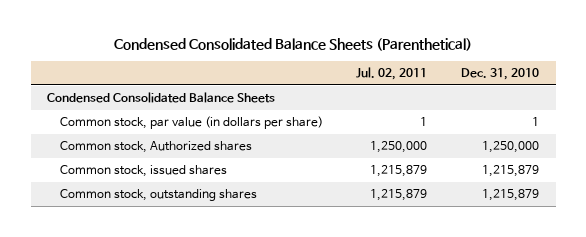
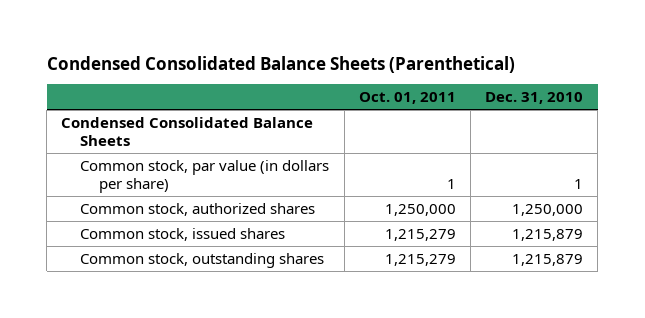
- | Jul. 02, 2011 | Dec. 31, 2010
+ | Oct. 01, 2011 | Dec. 31, 2010
- Common stock, Authorized shares | 1,250,000 | 1,250,000
+ Common stock, authorized shares | 1,250,000 | 1,250,000

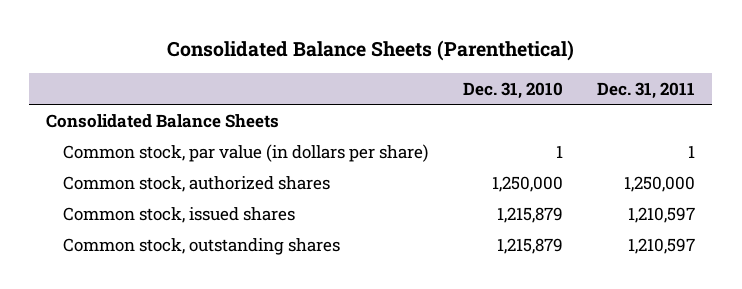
- Condensed Consolidated Balance Sheets (Parenthetical)
+ Consolidated Balance Sheets (Parenthetical)
- | Oct. 01, 2011 | Dec. 31, 2010
+ | Dec. 31, 2010 | Dec. 31, 2011
- Condensed Consolidated Balance Sheets
+ Consolidated Balance Sheets

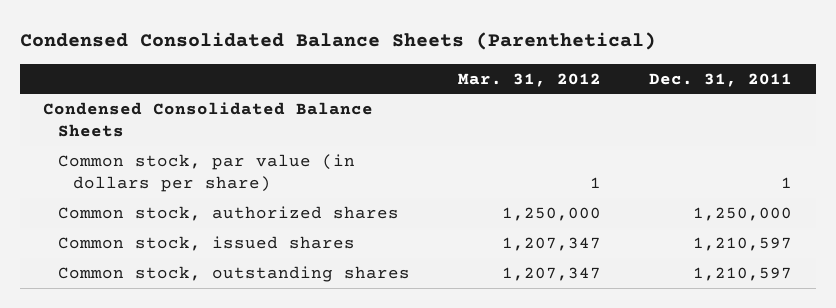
- Consolidated Balance Sheets (Parenthetical)
+ Condensed Consolidated Balance Sheets (Parenthetical)
- | Dec. 31, 2010 | Dec. 31, 2011
+ | Mar. 31, 2012 | Dec. 31, 2011
- Consolidated Balance Sheets
+ Condensed Consolidated Balance Sheets

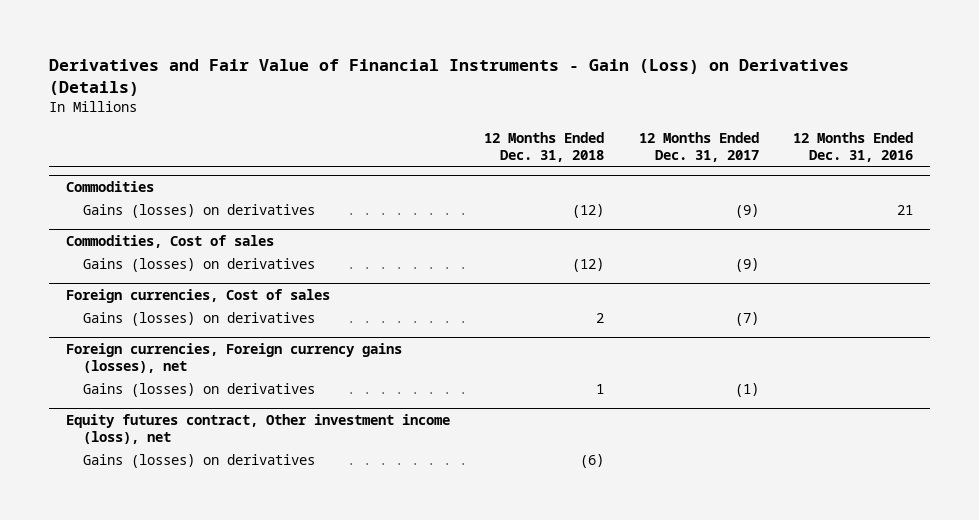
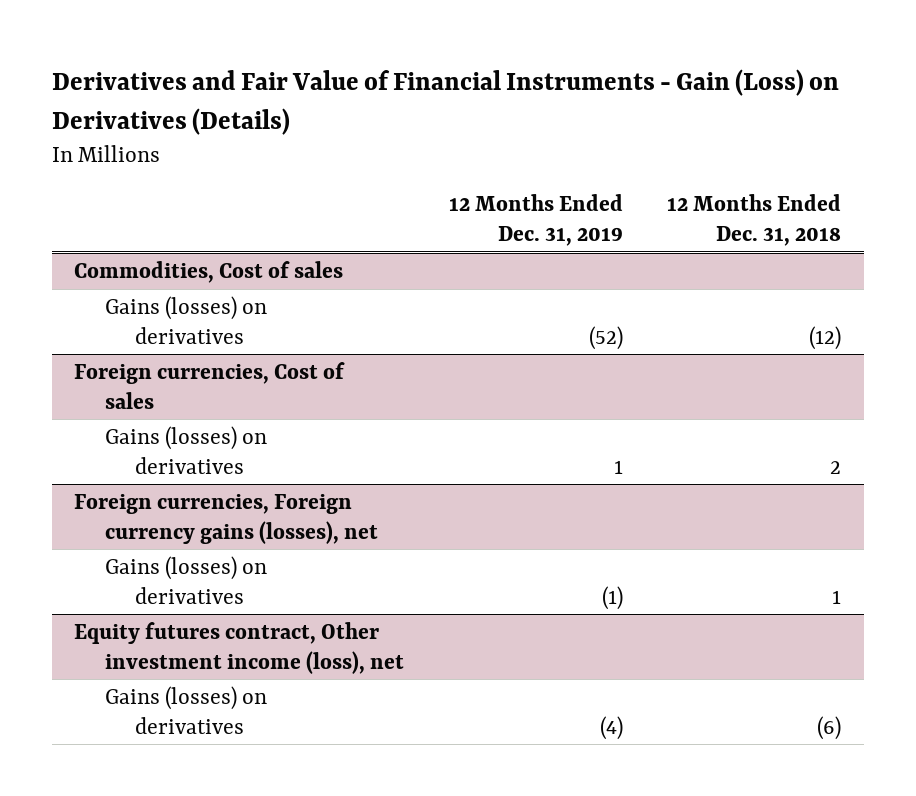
- | 12 Months Ended Dec. 31, 2018 | 12 Months Ended Dec. 31, 2017 | 12 Months Ended Dec. 31, 2016
+ | 12 Months Ended Dec. 31, 2019 | 12 Months Ended Dec. 31, 2018
- Commodities
- Gains (losses) on derivatives | (12) | (9) | 21

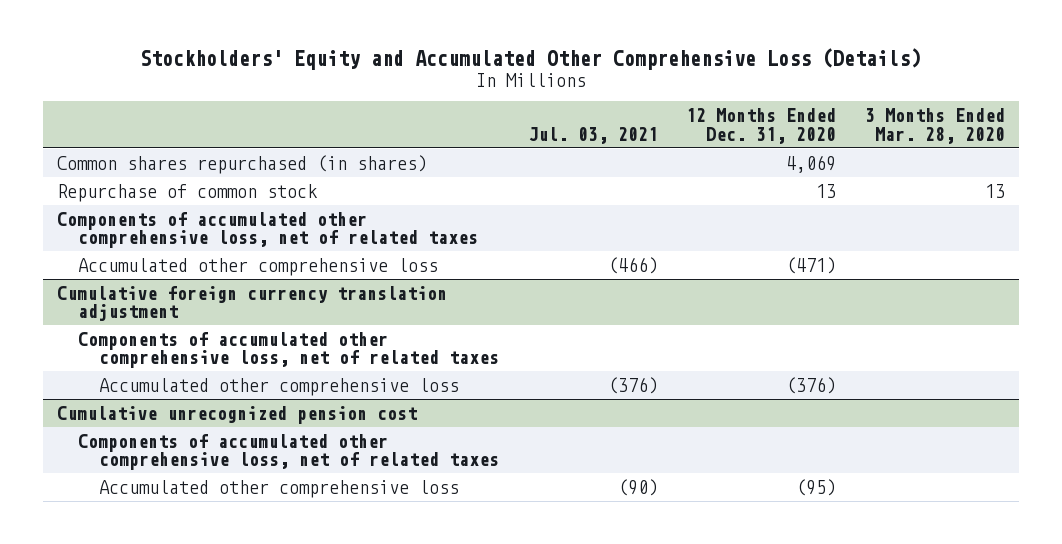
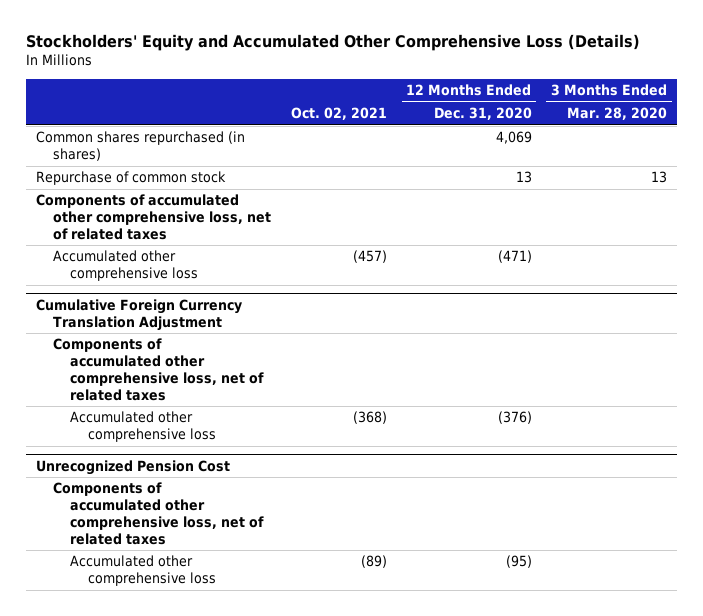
- | Jul. 03, 2021 | 12 Months Ended Dec. 31, 2020 | 3 Months Ended Mar. 28, 2020
+ | Oct. 02, 2021 | 12 Months Ended Dec. 31, 2020 | 3 Months Ended Mar. 28, 2020
- Cumulative foreign currency translation adjustment
+ Cumulative Foreign Currency Translation Adjustment
- Cumulative unrecognized pension cost
+ Unrecognized Pension Cost

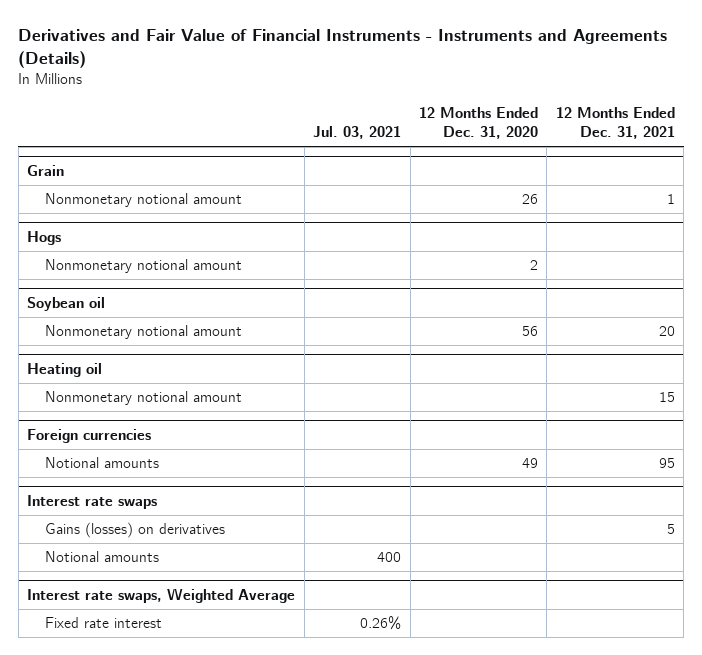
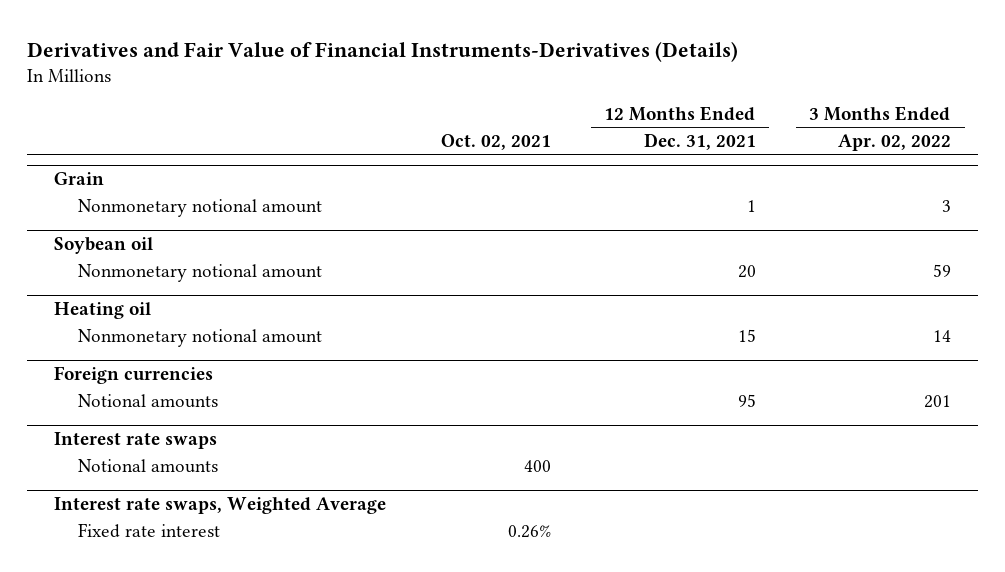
- Derivatives and Fair Value of Financial Instruments - Instruments and Agreements (Details)
+ Derivatives and Fair Value of Financial Instruments-Derivatives (Details)
- | Jul. 03, 2021 | 12 Months Ended Dec. 31, 2020 | 12 Months Ended Dec. 31, 2021
+ | Oct. 02, 2021 | 12 Months Ended Dec. 31, 2021 | 3 Months Ended Apr. 02, 2022
- Hogs
- Nonmonetary notional amount | | 2 |
@ Interest rate swaps
- Gains (losses) on derivatives | | | 5

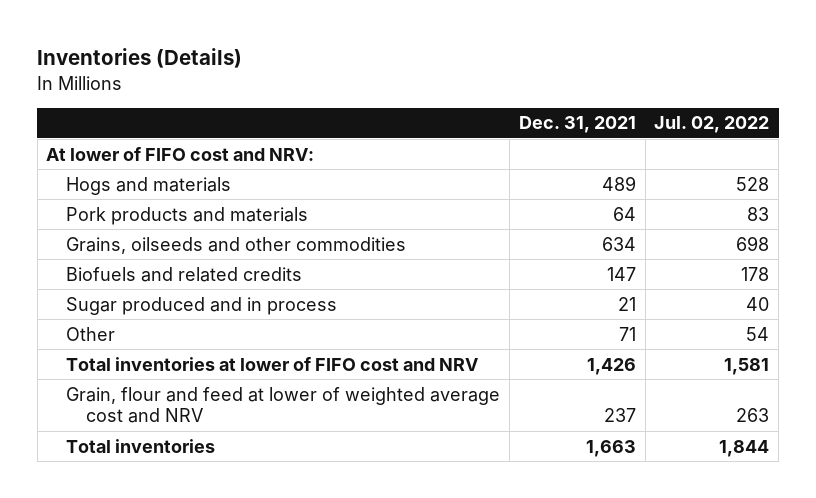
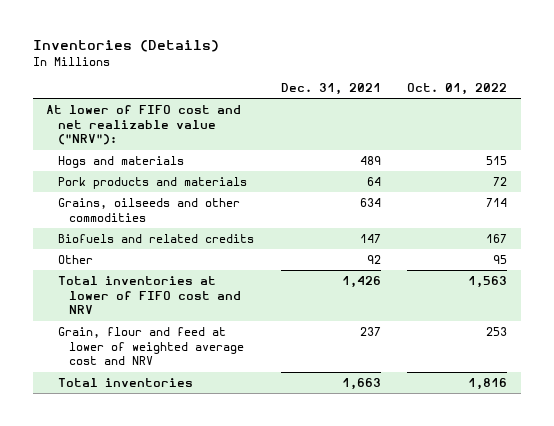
- | Dec. 31, 2021 | Jul. 02, 2022
+ | Dec. 31, 2021 | Oct. 01, 2022
- At lower of FIFO cost and NRV:
+ At lower of FIFO cost and net realizable value ("NRV"):
- Sugar produced and in process | 21 | 40
- Other | 71 | 54
+ Other | 92 | 95

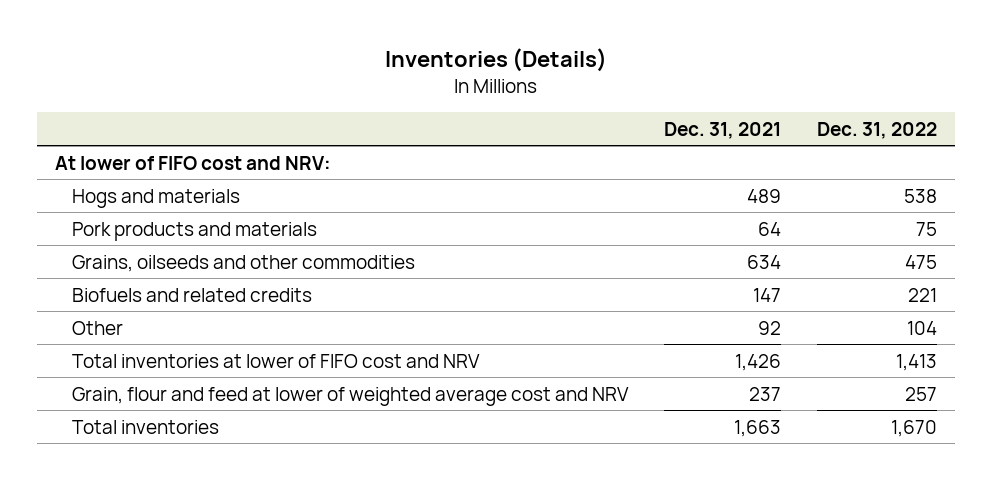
- | Dec. 31, 2021 | Oct. 01, 2022
+ | Dec. 31, 2021 | Dec. 31, 2022
- At lower of FIFO cost and net realizable value ("NRV"):
+ At lower of FIFO cost and NRV:

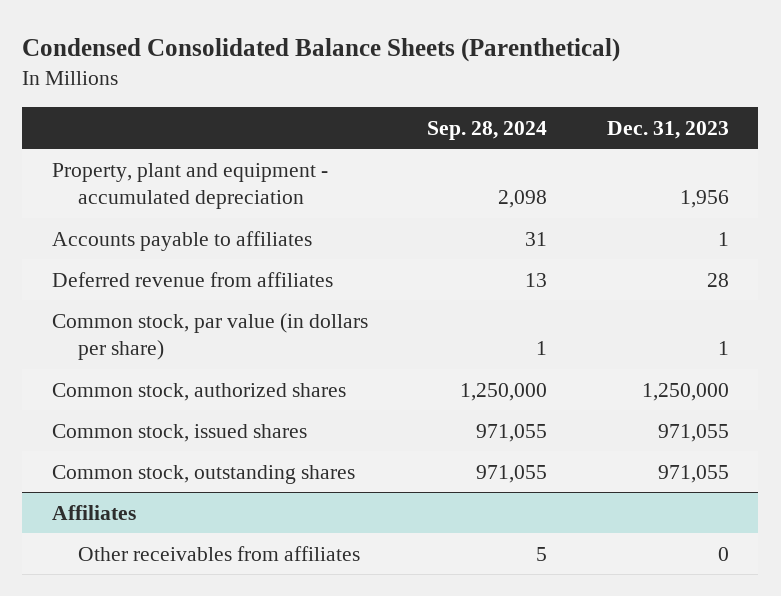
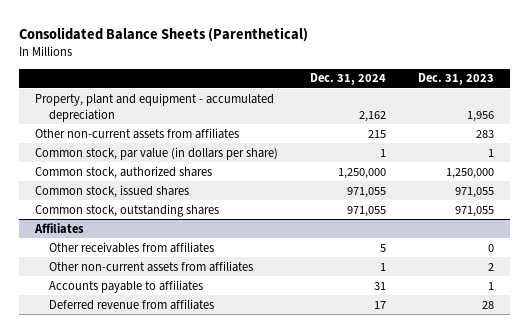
- Condensed Consolidated Balance Sheets (Parenthetical)
+ Consolidated Balance Sheets (Parenthetical)
- | Sep. 28, 2024 | Dec. 31, 2023
+ | Dec. 31, 2024 | Dec. 31, 2023
- Accounts payable to affiliates | 31 | 1
- Deferred revenue from affiliates | 13 | 28
+ Other non-current assets from affiliates | 215 | 283
@ Affiliates
+ Other non-current assets from affiliates | 1 | 2
+ Accounts payable to affiliates | 31 | 1
+ Deferred revenue from affiliates | 17 | 28

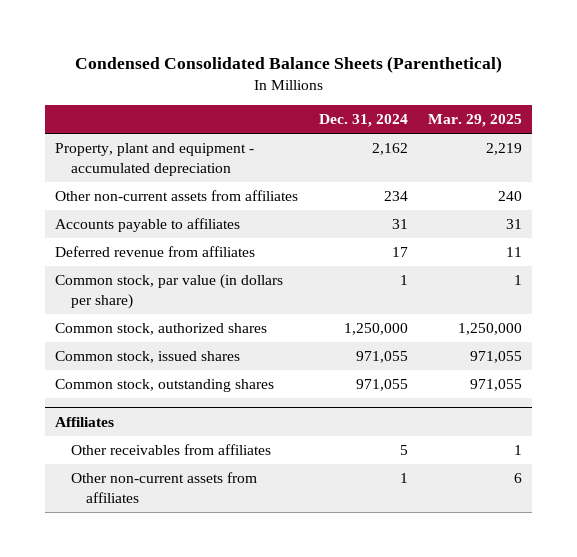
- Consolidated Balance Sheets (Parenthetical)
+ Condensed Consolidated Balance Sheets (Parenthetical)
- | Dec. 31, 2024 | Dec. 31, 2023
+ | Dec. 31, 2024 | Mar. 29, 2025
- Other non-current assets from affiliates | 215 | 283
+ Other non-current assets from affiliates | 234 | 240
+ Accounts payable to affiliates | 31 | 31
+ Deferred revenue from affiliates | 17 | 11
@ Affiliates
- Accounts payable to affiliates | 31 | 1
- Deferred revenue from affiliates | 17 | 28

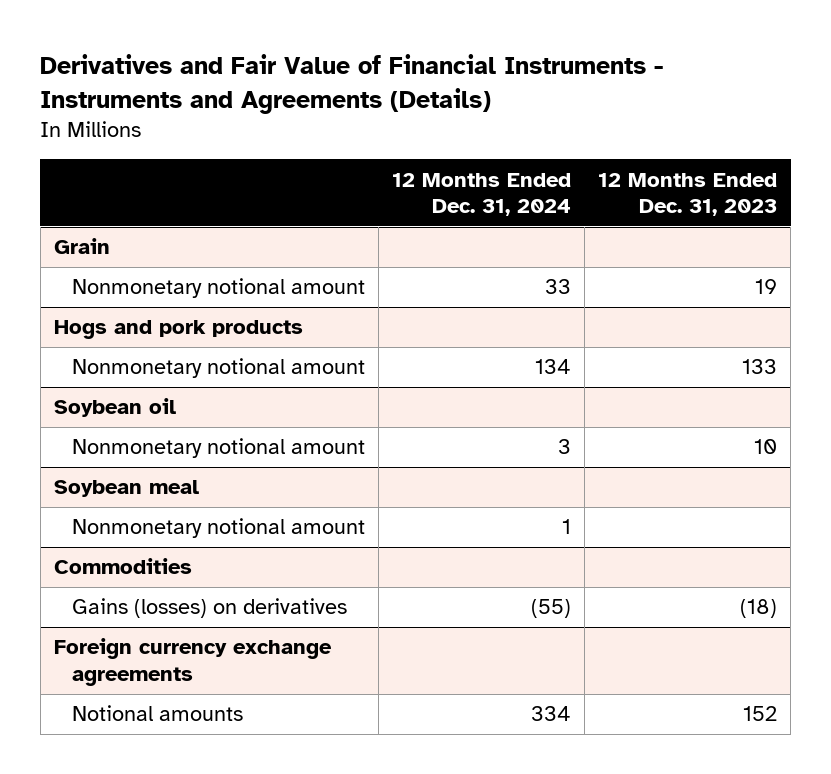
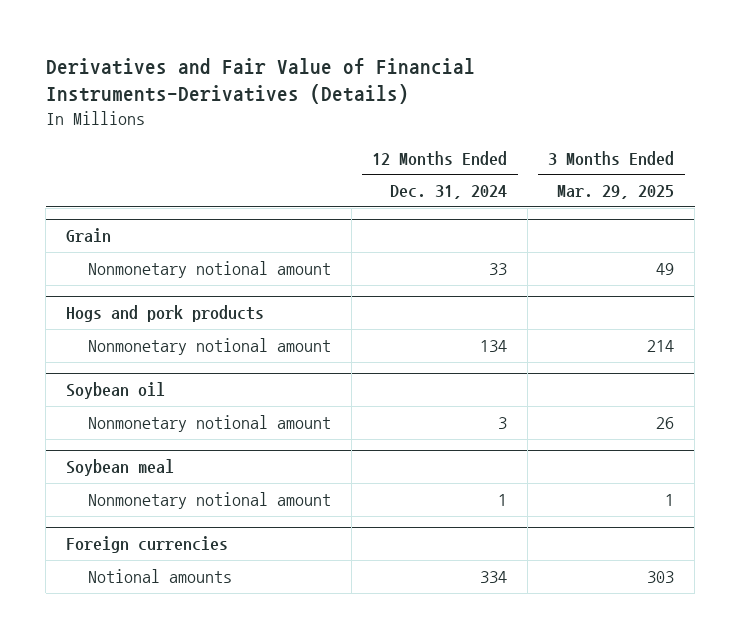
- Derivatives and Fair Value of Financial Instruments - Instruments and Agreements (Details)
+ Derivatives and Fair Value of Financial Instruments-Derivatives (Details)
- | 12 Months Ended Dec. 31, 2024 | 12 Months Ended Dec. 31, 2023
+ | 12 Months Ended Dec. 31, 2024 | 3 Months Ended Mar. 29, 2025
- Commodities
- Gains (losses) on derivatives | (55) | (18)
- Foreign currency exchange agreements
+ Foreign currencies

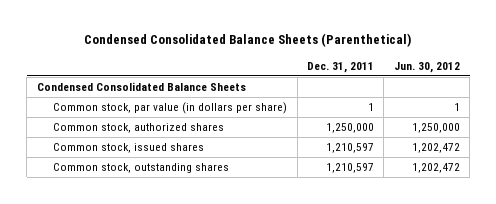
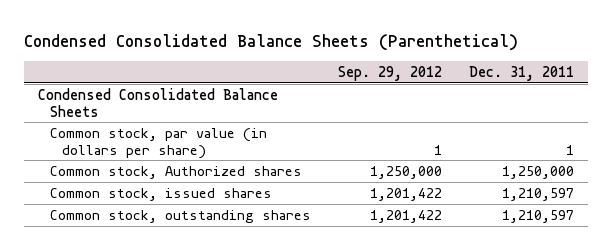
- | Dec. 31, 2011 | Jun. 30, 2012
+ | Sep. 29, 2012 | Dec. 31, 2011
- Common stock, authorized shares | 1,250,000 | 1,250,000
+ Common stock, Authorized shares | 1,250,000 | 1,250,000

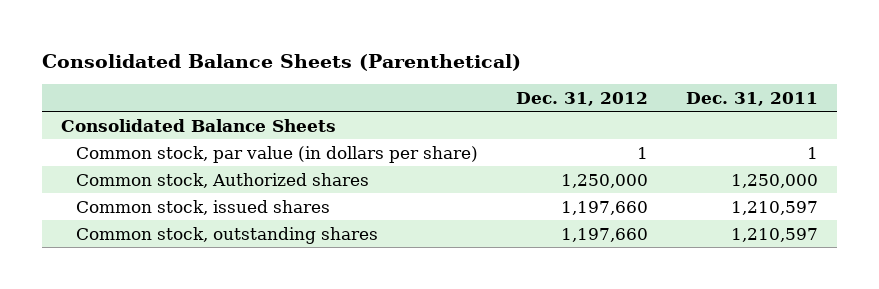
- Condensed Consolidated Balance Sheets (Parenthetical)
+ Consolidated Balance Sheets (Parenthetical)
- | Sep. 29, 2012 | Dec. 31, 2011
+ | Dec. 31, 2012 | Dec. 31, 2011
- Condensed Consolidated Balance Sheets
+ Consolidated Balance Sheets

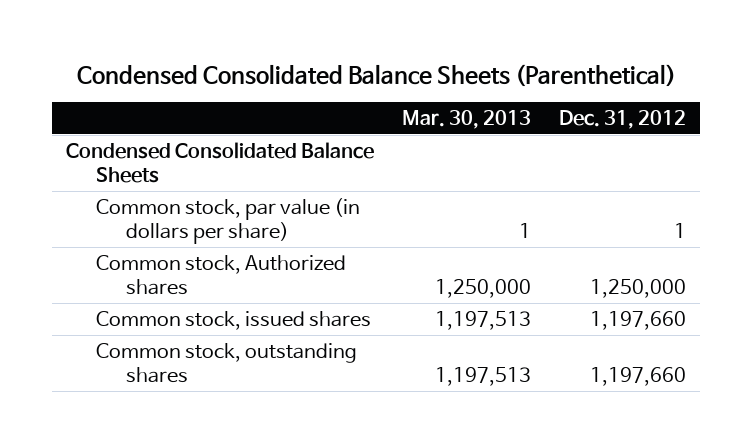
- Consolidated Balance Sheets (Parenthetical)
+ Condensed Consolidated Balance Sheets (Parenthetical)
- | Dec. 31, 2012 | Dec. 31, 2011
+ | Mar. 30, 2013 | Dec. 31, 2012
- Consolidated Balance Sheets
+ Condensed Consolidated Balance Sheets

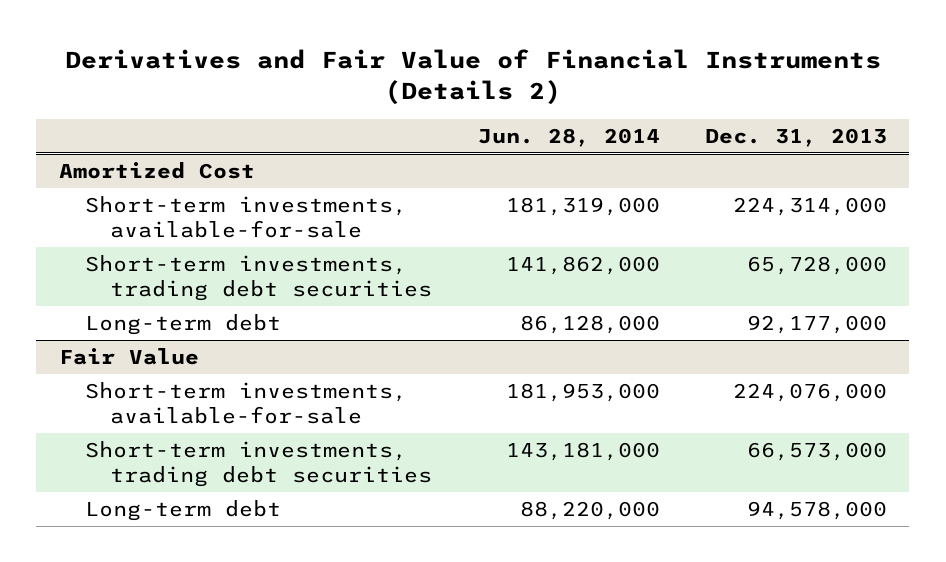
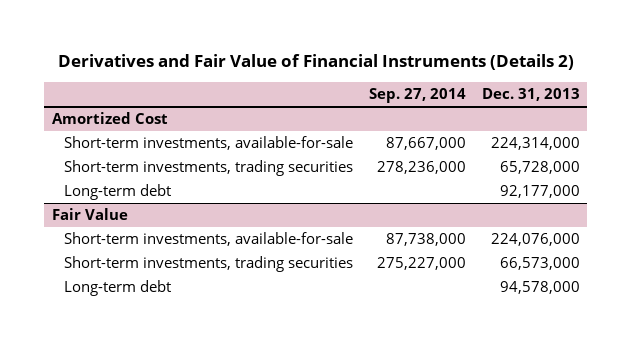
- | Jun. 28, 2014 | Dec. 31, 2013
+ | Sep. 27, 2014 | Dec. 31, 2013
@ Amortized Cost
- Short-term investments, trading debt securities | 141,862,000 | 65,728,000
+ Short-term investments, trading securities | 278,236,000 | 65,728,000
@ Fair Value
- Short-term investments, trading debt securities | 143,181,000 | 66,573,000
+ Short-term investments, trading securities | 275,227,000 | 66,573,000

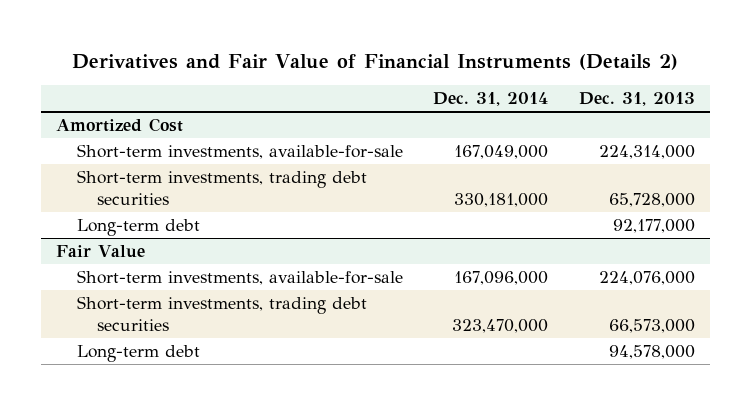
- | Sep. 27, 2014 | Dec. 31, 2013
+ | Dec. 31, 2014 | Dec. 31, 2013
@ Amortized Cost
- Short-term investments, trading securities | 278,236,000 | 65,728,000
+ Short-term investments, trading debt securities | 330,181,000 | 65,728,000
@ Fair Value
- Short-term investments, trading securities | 275,227,000 | 66,573,000
+ Short-term investments, trading debt securities | 323,470,000 | 66,573,000

